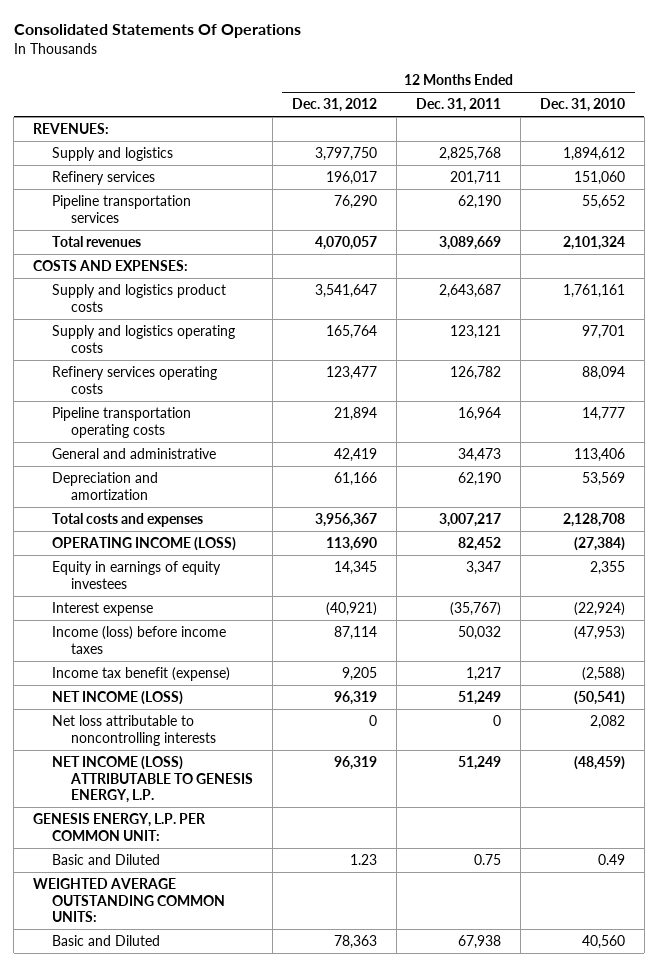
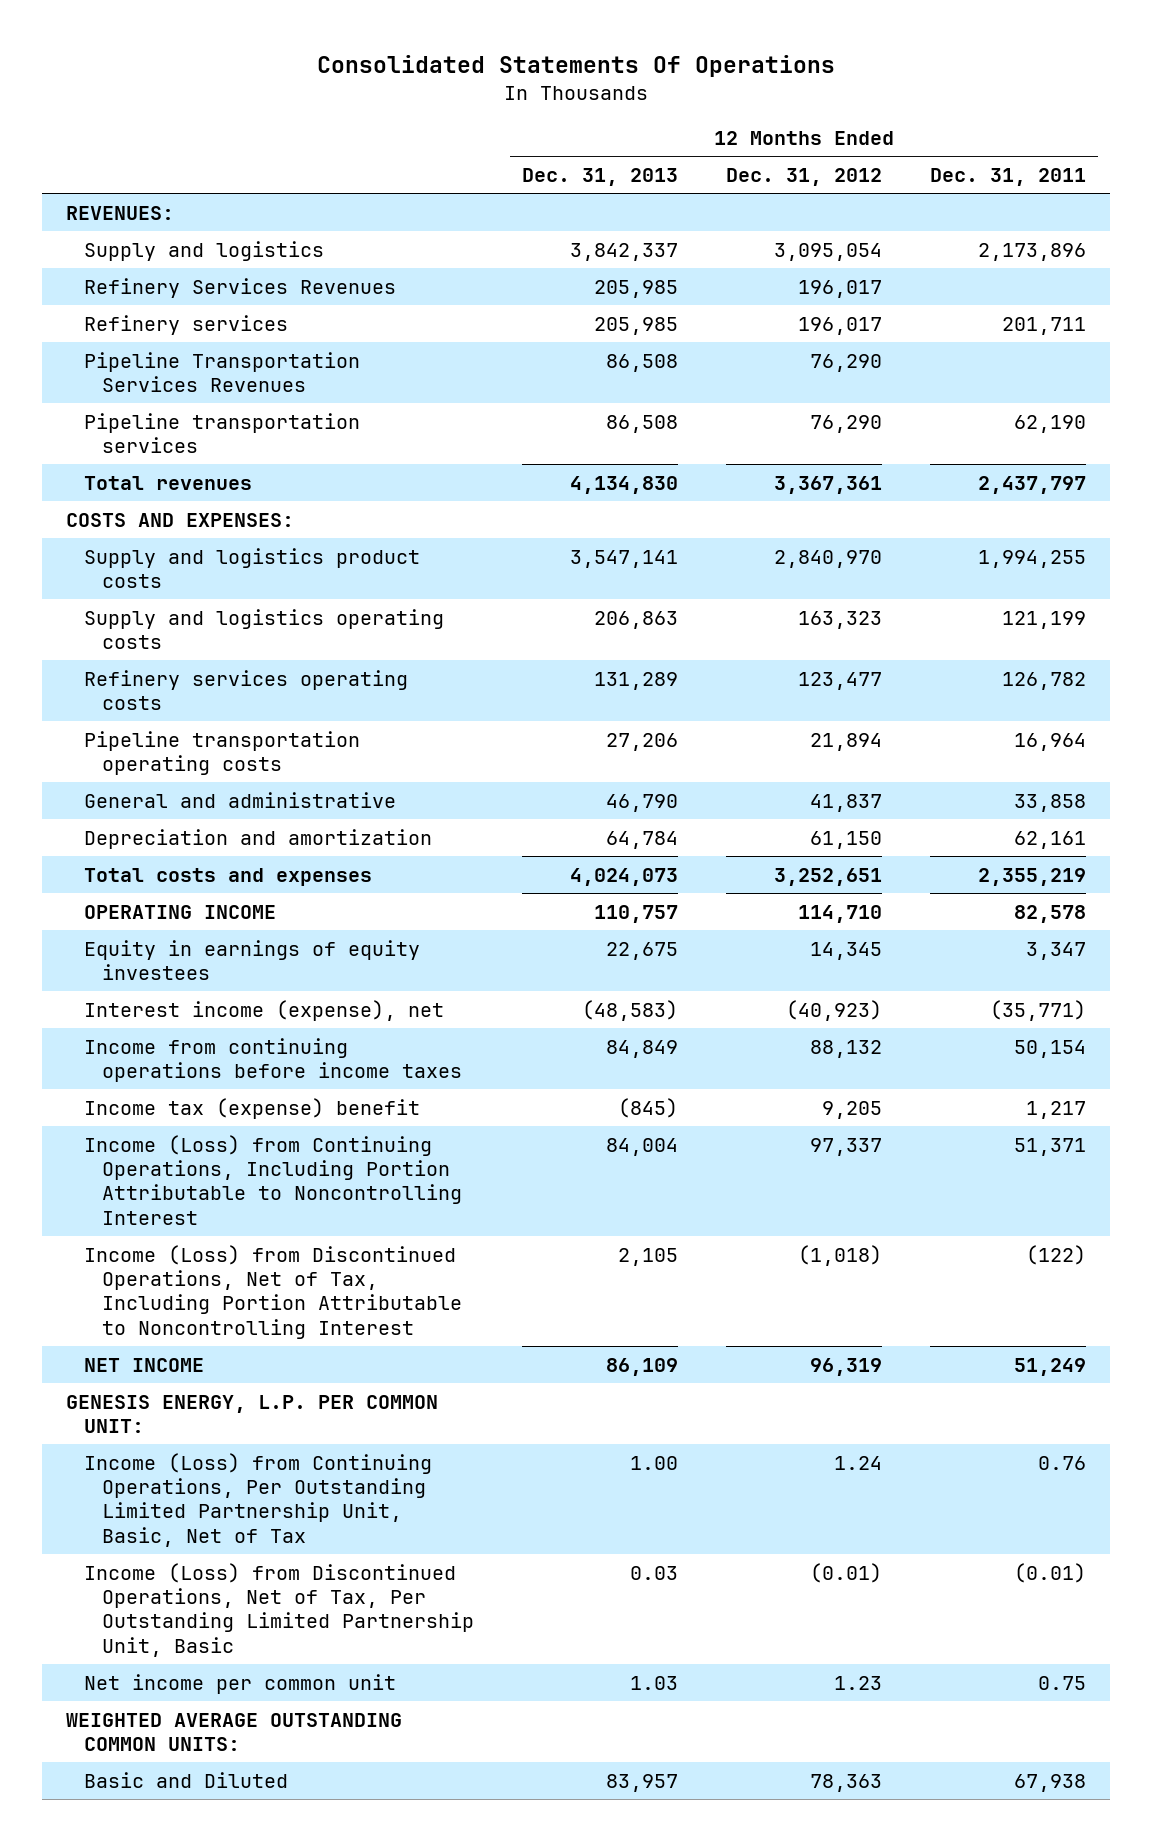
- | 12 Months Ended Dec. 31, 2012 | 12 Months Ended Dec. 31, 2011 | 12 Months Ended Dec. 31, 2010
+ | 12 Months Ended Dec. 31, 2013 | 12 Months Ended Dec. 31, 2012 | 12 Months Ended Dec. 31, 2011
- Supply and logistics | 3,797,750 | 2,825,768 | 1,894,612
+ Supply and logistics | 3,842,337 | 3,095,054 | 2,173,896
+ Refinery Services Revenues | 205,985 | 196,017 |
+ Pipeline Transportation Services Revenues | 86,508 | 76,290 |
- Total revenues | 4,070,057 | 3,089,669 | 2,101,324
+ Total revenues | 4,134,830 | 3,367,361 | 2,437,797
- Supply and logistics product costs | 3,541,647 | 2,643,687 | 1,761,161
- Supply and logistics operating costs | 165,764 | 123,121 | 97,701
+ Supply and logistics product costs | 3,547,141 | 2,840,970 | 1,994,255
+ Supply and logistics operating costs | 206,863 | 163,323 | 121,199
- General and administrative | 42,419 | 34,473 | 113,406
- Depreciation and amortization | 61,166 | 62,190 | 53,569
- Total costs and expenses | 3,956,367 | 3,007,217 | 2,128,708
- OPERATING INCOME (LOSS) | 113,690 | 82,452 | (27,384)
+ General and administrative | 46,790 | 41,837 | 33,858
+ Depreciation and amortization | 64,784 | 61,150 | 62,161
+ Total costs and expenses | 4,024,073 | 3,252,651 | 2,355,219
+ OPERATING INCOME | 110,757 | 114,710 | 82,578
- Interest expense | (40,921) | (35,767) | (22,924)
- Income (loss) before income taxes | 87,114 | 50,032 | (47,953)
- Income tax benefit (expense) | 9,205 | 1,217 | (2,588)
- NET INCOME (LOSS) | 96,319 | 51,249 | (50,541)
- Net loss attributable to noncontrolling interests | 0 | 0 | 2,082
- NET INCOME (LOSS) ATTRIBUTABLE TO GENESIS ENERGY, L.P. | 96,319 | 51,249 | (48,459)
+ Interest income (expense), net | (48,583) | (40,923) | (35,771)
+ Income from continuing operations before income taxes | 84,849 | 88,132 | 50,154
+ Income tax (expense) benefit | (845) | 9,205 | 1,217
+ Income (Loss) from Continuing Operations, Including Portion Attributable to Noncontrolling Interest | 84,004 | 97,337 | 51,371
+ Income (Loss) from Discontinued Operations, Net of Tax, Including Portion Attributable to Noncontrolling Interest | 2,105 | (1,018) | (122)
+ NET INCOME | 86,109 | 96,319 | 51,249
- Basic and Diluted | 1.23 | 0.75 | 0.49
+ Income (Loss) from Continuing Operations, Per Outstanding Limited Partnership Unit, Basic, Net of Tax | 1.00 | 1.24 | 0.76
+ Income (Loss) from Discontinued Operations, Net of Tax, Per Outstanding Limited Partnership Unit, Basic | 0.03 | (0.01) | (0.01)
+ Net income per common unit | 1.03 | 1.23 | 0.75

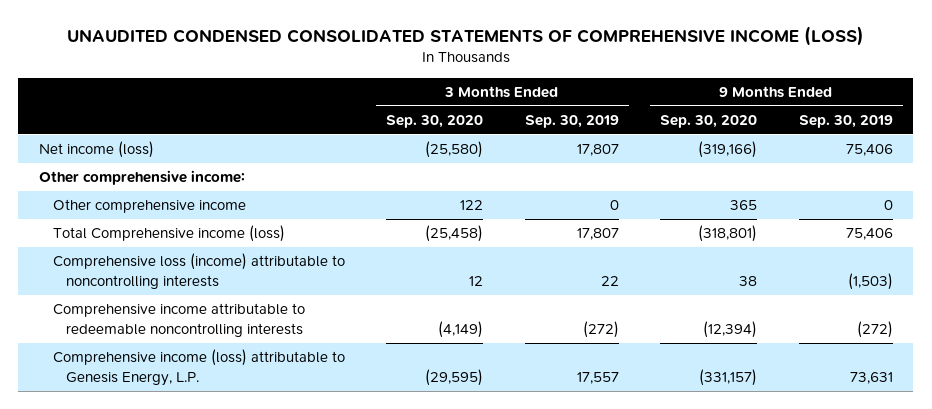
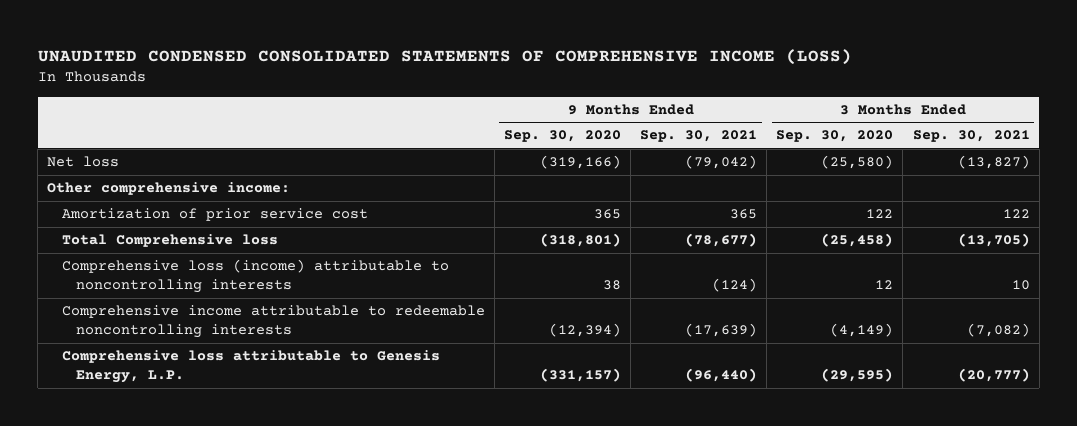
- | 3 Months Ended Sep. 30, 2020 | 3 Months Ended Sep. 30, 2019 | 9 Months Ended Sep. 30, 2020 | 9 Months Ended Sep. 30, 2019
+ | 9 Months Ended Sep. 30, 2020 | 9 Months Ended Sep. 30, 2021 | 3 Months Ended Sep. 30, 2020 | 3 Months Ended Sep. 30, 2021
- Net income (loss) | (25,580) | 17,807 | (319,166) | 75,406
+ Net loss | (319,166) | (79,042) | (25,580) | (13,827)
- Other comprehensive income | 122 | 0 | 365 | 0
- Total Comprehensive income (loss) | (25,458) | 17,807 | (318,801) | 75,406
+ Amortization of prior service cost | 365 | 365 | 122 | 122
+ Total Comprehensive loss | (318,801) | (78,677) | (25,458) | (13,705)
- Comprehensive income (loss) attributable to Genesis Energy, L.P. | (29,595) | 17,557 | (331,157) | 73,631
+ Comprehensive loss attributable to Genesis Energy, L.P. | (331,157) | (96,440) | (29,595) | (20,777)

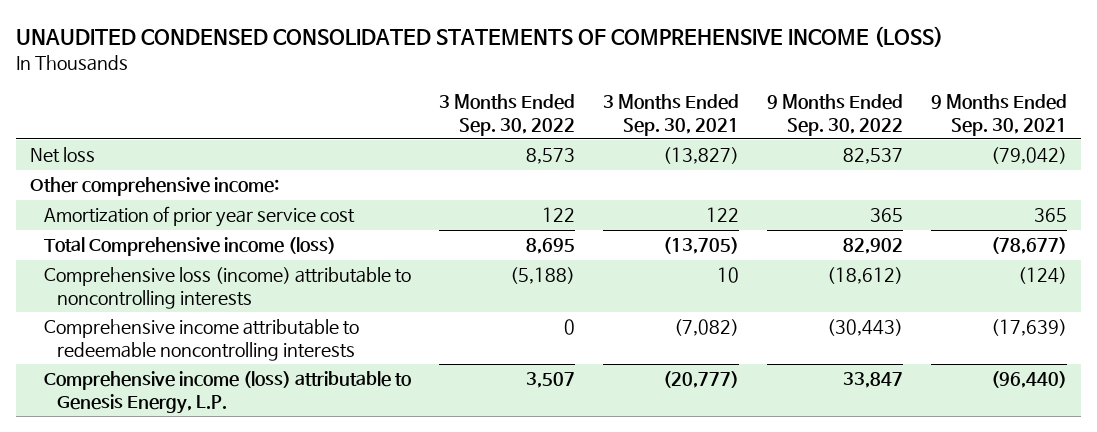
- | 9 Months Ended Sep. 30, 2020 | 9 Months Ended Sep. 30, 2021 | 3 Months Ended Sep. 30, 2020 | 3 Months Ended Sep. 30, 2021
+ | 3 Months Ended Sep. 30, 2022 | 3 Months Ended Sep. 30, 2021 | 9 Months Ended Sep. 30, 2022 | 9 Months Ended Sep. 30, 2021
- Amortization of prior service cost | 365 | 365 | 122 | 122
- Total Comprehensive loss | (318,801) | (78,677) | (25,458) | (13,705)
+ Amortization of prior year service cost | 122 | 122 | 365 | 365
+ Total Comprehensive income (loss) | 8,695 | (13,705) | 82,902 | (78,677)
- Comprehensive loss attributable to Genesis Energy, L.P. | (331,157) | (96,440) | (29,595) | (20,777)
+ Comprehensive income (loss) attributable to Genesis Energy, L.P. | 3,507 | (20,777) | 33,847 | (96,440)

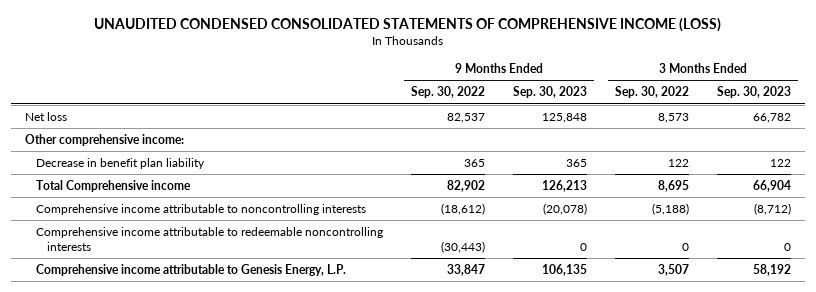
- | 3 Months Ended Sep. 30, 2022 | 3 Months Ended Sep. 30, 2021 | 9 Months Ended Sep. 30, 2022 | 9 Months Ended Sep. 30, 2021
+ | 9 Months Ended Sep. 30, 2022 | 9 Months Ended Sep. 30, 2023 | 3 Months Ended Sep. 30, 2022 | 3 Months Ended Sep. 30, 2023
- Amortization of prior year service cost | 122 | 122 | 365 | 365
- Total Comprehensive income (loss) | 8,695 | (13,705) | 82,902 | (78,677)
- Comprehensive loss (income) attributable to noncontrolling interests | (5,188) | 10 | (18,612) | (124)
+ Decrease in benefit plan liability | 365 | 365 | 122 | 122
+ Total Comprehensive income | 82,902 | 126,213 | 8,695 | 66,904
+ Comprehensive income attributable to noncontrolling interests | (18,612) | (20,078) | (5,188) | (8,712)
- Comprehensive income (loss) attributable to Genesis Energy, L.P. | 3,507 | (20,777) | 33,847 | (96,440)
+ Comprehensive income attributable to Genesis Energy, L.P. | 33,847 | 106,135 | 3,507 | 58,192

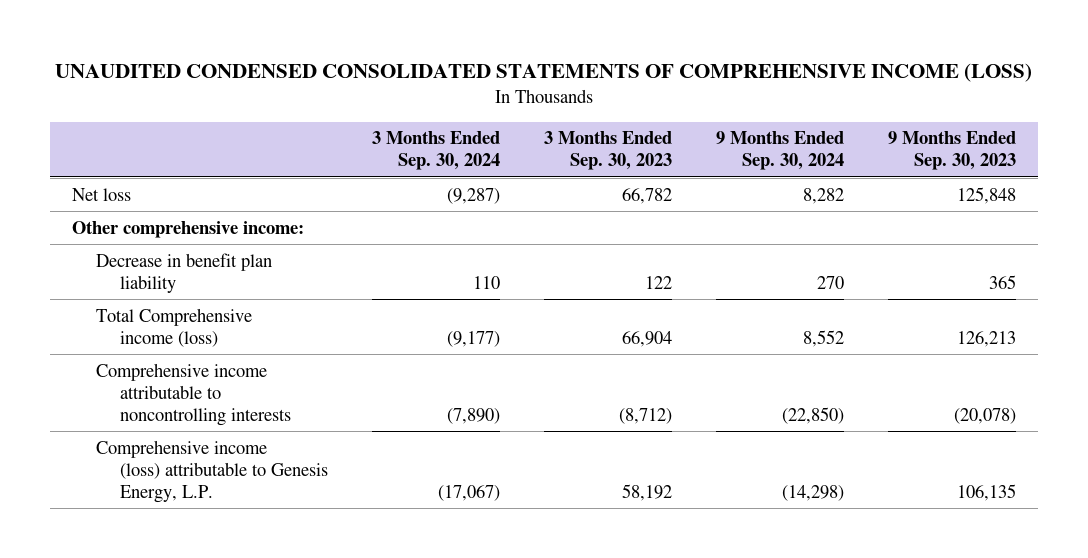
- | 9 Months Ended Sep. 30, 2022 | 9 Months Ended Sep. 30, 2023 | 3 Months Ended Sep. 30, 2022 | 3 Months Ended Sep. 30, 2023
+ | 3 Months Ended Sep. 30, 2024 | 3 Months Ended Sep. 30, 2023 | 9 Months Ended Sep. 30, 2024 | 9 Months Ended Sep. 30, 2023
- Total Comprehensive income | 82,902 | 126,213 | 8,695 | 66,904
+ Total Comprehensive income (loss) | (9,177) | 66,904 | 8,552 | 126,213
- Comprehensive income attributable to redeemable noncontrolling interests | (30,443) | 0 | 0 | 0
- Comprehensive income attributable to Genesis Energy, L.P. | 33,847 | 106,135 | 3,507 | 58,192
+ Comprehensive income (loss) attributable to Genesis Energy, L.P. | (17,067) | 58,192 | (14,298) | 106,135

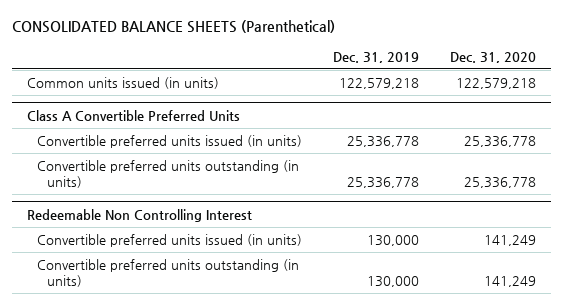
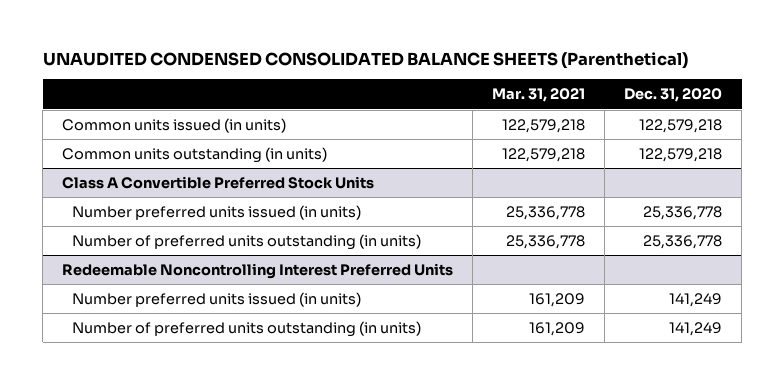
- CONSOLIDATED BALANCE SHEETS (Parenthetical)
+ UNAUDITED CONDENSED CONSOLIDATED BALANCE SHEETS (Parenthetical)
- | Dec. 31, 2019 | Dec. 31, 2020
+ | Mar. 31, 2021 | Dec. 31, 2020
- Class A Convertible Preferred Units
- Convertible preferred units issued (in units) | 25,336,778 | 25,336,778
- Convertible preferred units outstanding (in units) | 25,336,778 | 25,336,778
- Redeemable Non Controlling Interest
- Convertible preferred units issued (in units) | 130,000 | 141,249
- Convertible preferred units outstanding (in units) | 130,000 | 141,249
+ Common units outstanding (in units) | 122,579,218 | 122,579,218
+ Class A Convertible Preferred Stock Units
+ Number preferred units issued (in units) | 25,336,778 | 25,336,778
+ Number of preferred units outstanding (in units) | 25,336,778 | 25,336,778
+ Redeemable Noncontrolling Interest Preferred Units
+ Number preferred units issued (in units) | 161,209 | 141,249
+ Number of preferred units outstanding (in units) | 161,209 | 141,249

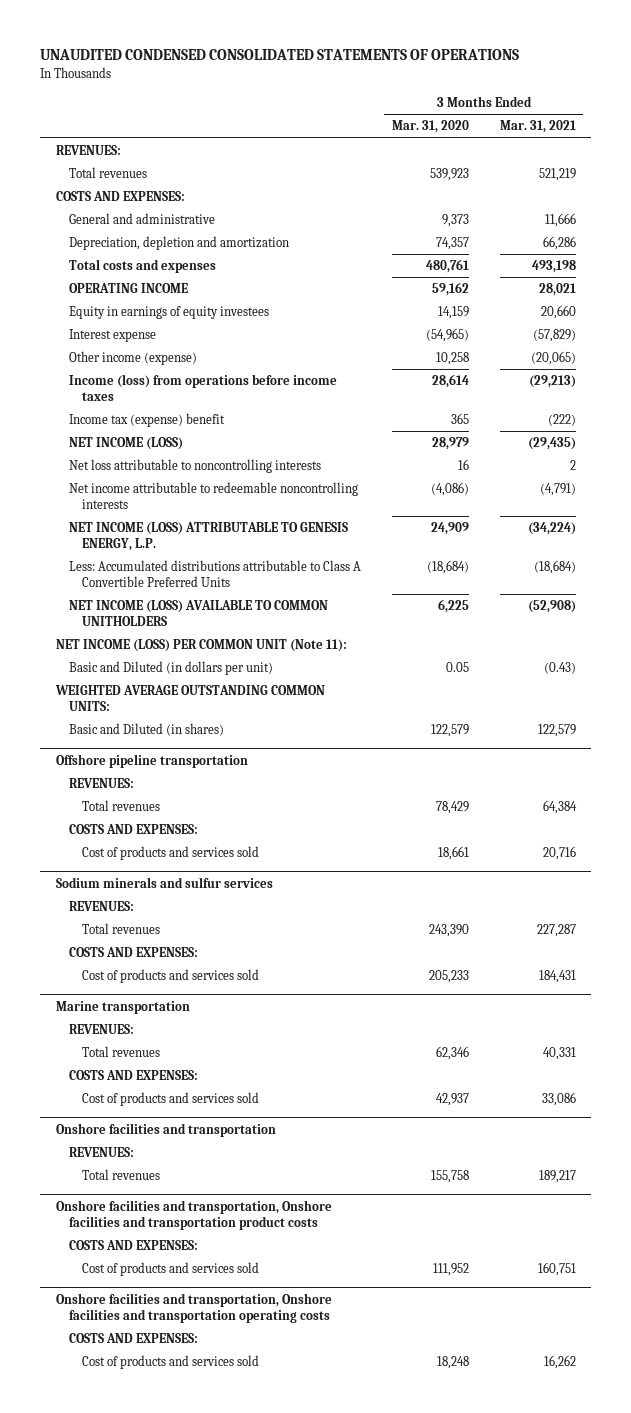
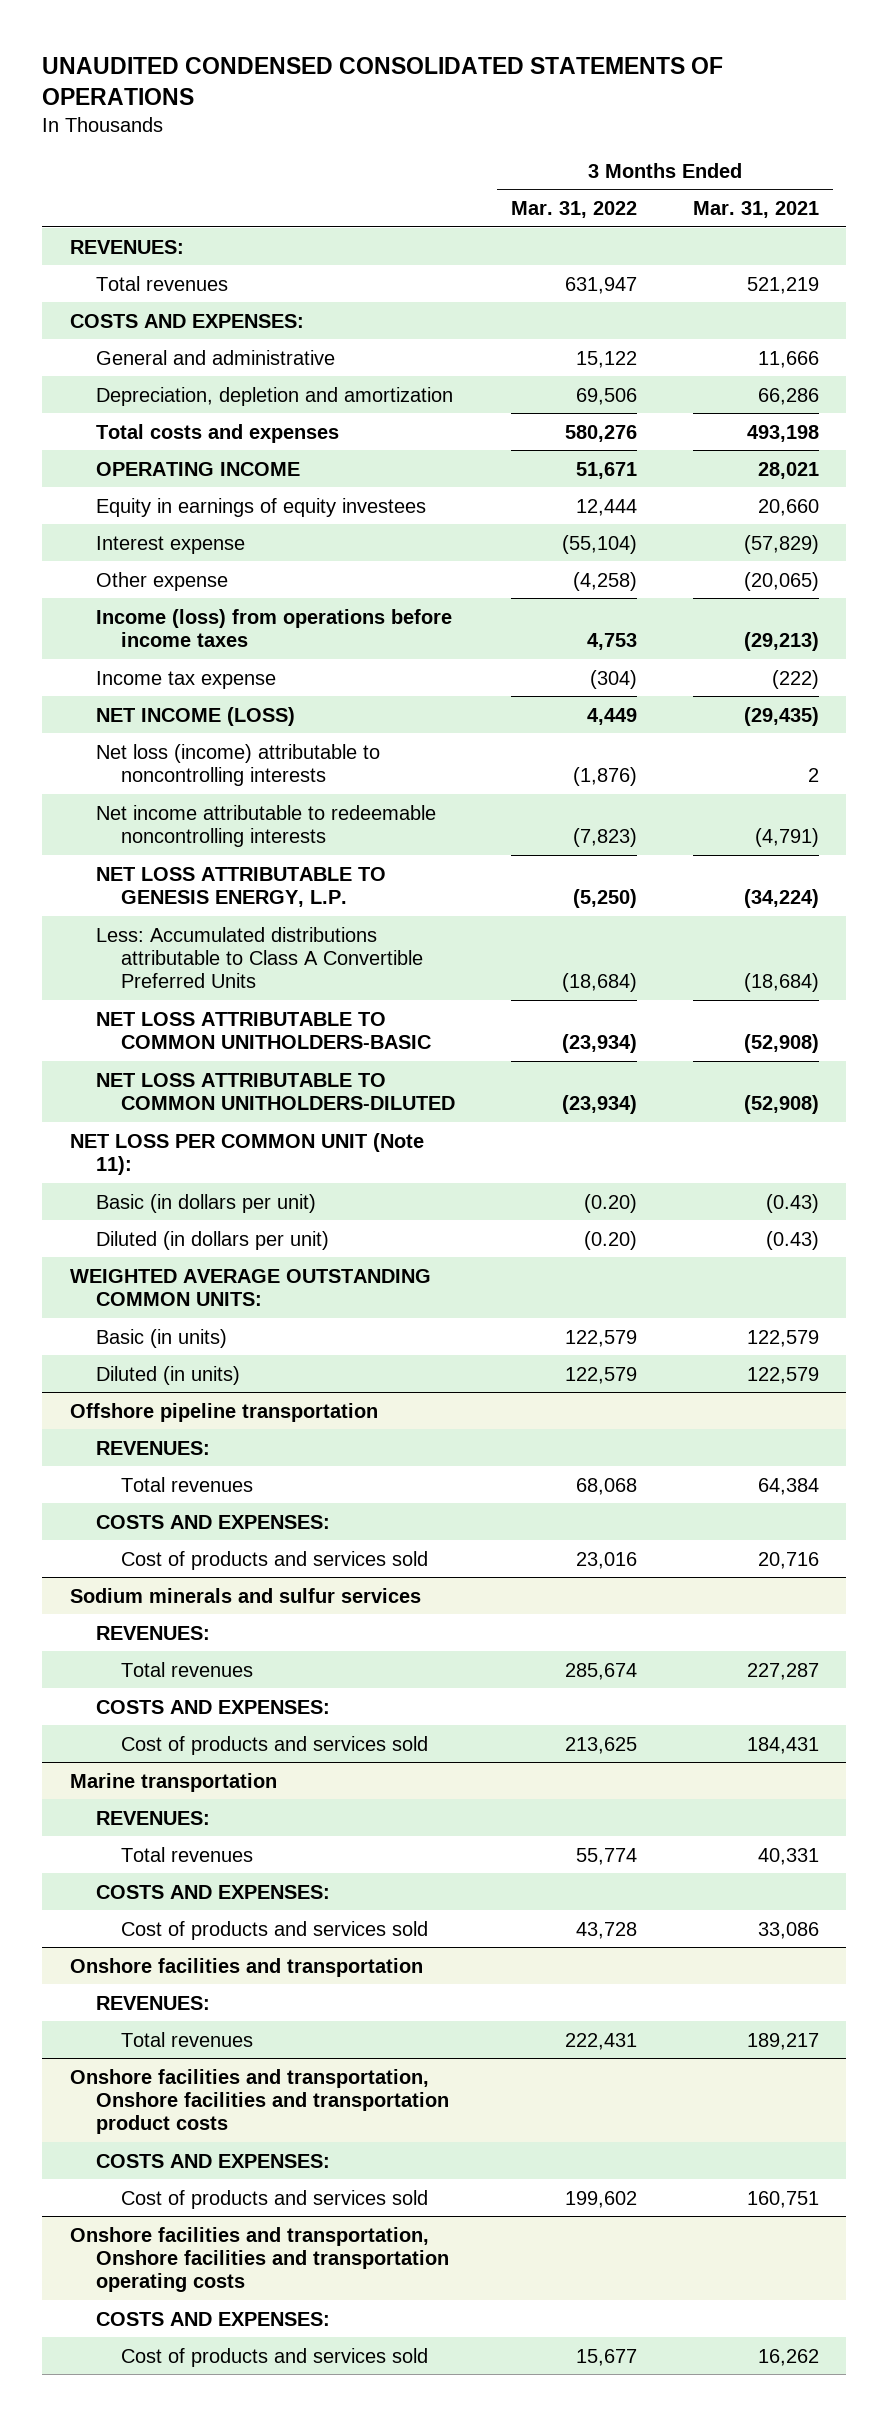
- | 3 Months Ended Mar. 31, 2020 | 3 Months Ended Mar. 31, 2021
+ | 3 Months Ended Mar. 31, 2022 | 3 Months Ended Mar. 31, 2021
- Other income (expense) | 10,258 | (20,065)
+ Other expense | (4,258) | (20,065)
- Income tax (expense) benefit | 365 | (222)
+ Income tax expense | (304) | (222)
- Net loss attributable to noncontrolling interests | 16 | 2
+ Net loss (income) attributable to noncontrolling interests | (1,876) | 2
- NET INCOME (LOSS) ATTRIBUTABLE TO GENESIS ENERGY, L.P. | 24,909 | (34,224)
+ NET LOSS ATTRIBUTABLE TO GENESIS ENERGY, L.P. | (5,250) | (34,224)
- NET INCOME (LOSS) AVAILABLE TO COMMON UNITHOLDERS | 6,225 | (52,908)
- NET INCOME (LOSS) PER COMMON UNIT (Note 11):
- Basic and Diluted (in dollars per unit) | 0.05 | (0.43)
+ NET LOSS ATTRIBUTABLE TO COMMON UNITHOLDERS-BASIC | (23,934) | (52,908)
+ NET LOSS ATTRIBUTABLE TO COMMON UNITHOLDERS-DILUTED | (23,934) | (52,908)
+ NET LOSS PER COMMON UNIT (Note 11):
+ Basic (in dollars per unit) | (0.20) | (0.43)
+ Diluted (in dollars per unit) | (0.20) | (0.43)
- Basic and Diluted (in shares) | 122,579 | 122,579
+ Basic (in units) | 122,579 | 122,579
+ Diluted (in units) | 122,579 | 122,579

